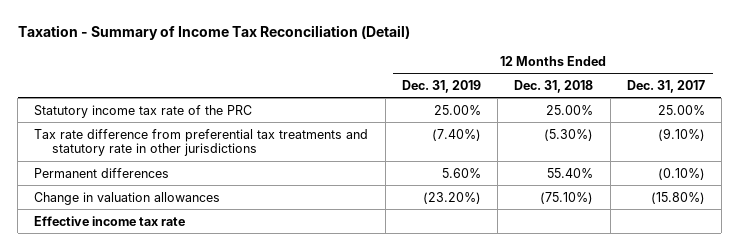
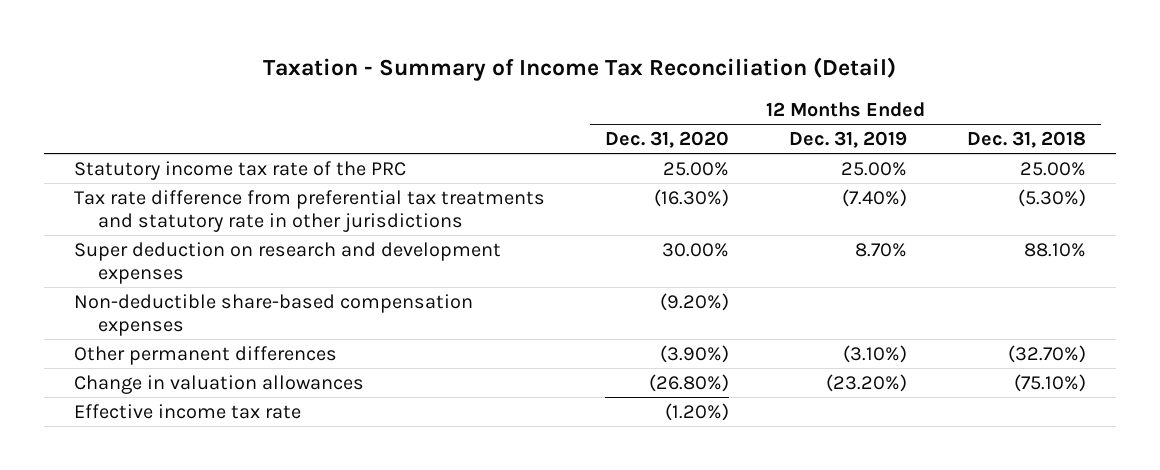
- | 12 Months Ended Dec. 31, 2019 | 12 Months Ended Dec. 31, 2018 | 12 Months Ended Dec. 31, 2017
+ | 12 Months Ended Dec. 31, 2020 | 12 Months Ended Dec. 31, 2019 | 12 Months Ended Dec. 31, 2018
- Permanent differences | 5.60% | 55.40% | (0.10%)
+ Super deduction on research and development expenses | 30.00% | 8.70% | 88.10%
+ Non-deductible share-based compensation expenses | (9.20%) | |
+ Other permanent differences | (3.90%) | (3.10%) | (32.70%)

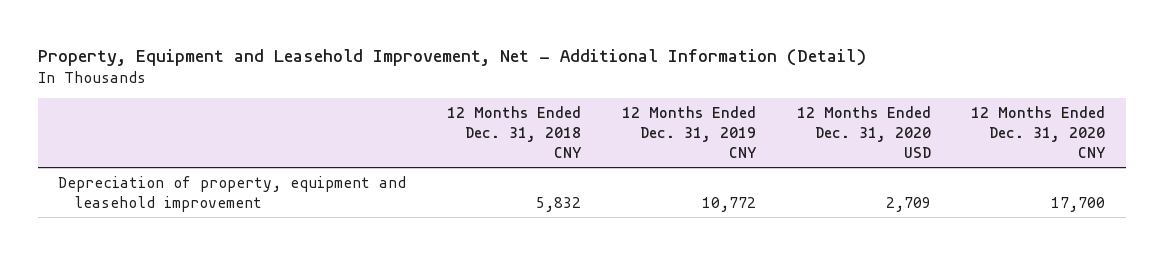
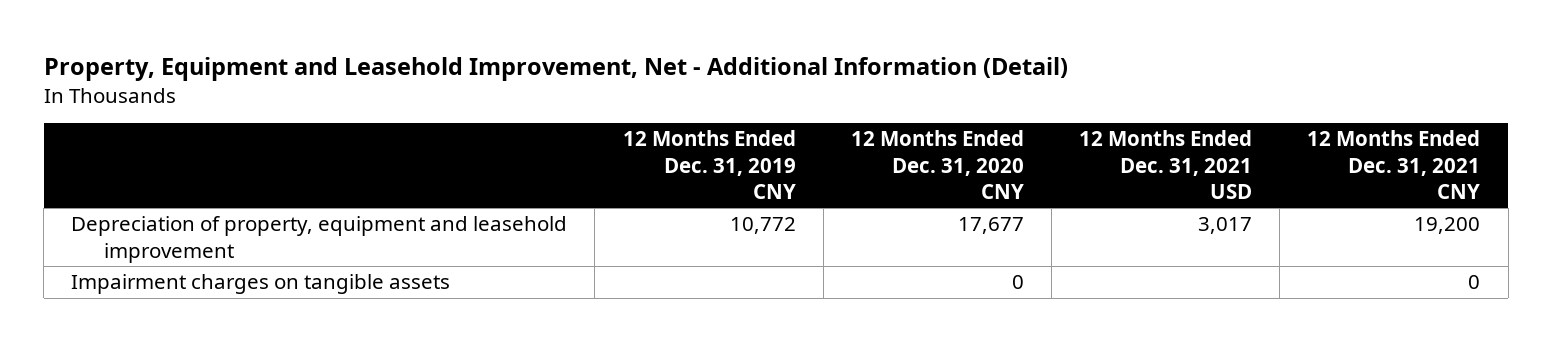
- | 12 Months Ended Dec. 31, 2018 CNY | 12 Months Ended Dec. 31, 2019 CNY | 12 Months Ended Dec. 31, 2020 USD | 12 Months Ended Dec. 31, 2020 CNY
+ | 12 Months Ended Dec. 31, 2019 CNY | 12 Months Ended Dec. 31, 2020 CNY | 12 Months Ended Dec. 31, 2021 USD | 12 Months Ended Dec. 31, 2021 CNY
- Depreciation of property, equipment and leasehold improvement | 5,832 | 10,772 | 2,709 | 17,700
+ Depreciation of property, equipment and leasehold improvement | 10,772 | 17,677 | 3,017 | 19,200
+ Impairment charges on tangible assets | | 0 | | 0

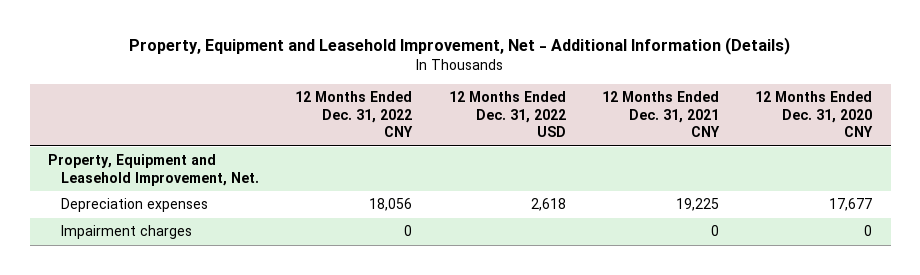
- Property, Equipment and Leasehold Improvement, Net - Additional Information (Detail)
+ Property, Equipment and Leasehold Improvement, Net - Additional Information (Details)
- | 12 Months Ended Dec. 31, 2019 CNY | 12 Months Ended Dec. 31, 2020 CNY | 12 Months Ended Dec. 31, 2021 USD | 12 Months Ended Dec. 31, 2021 CNY
+ | 12 Months Ended Dec. 31, 2022 CNY | 12 Months Ended Dec. 31, 2022 USD | 12 Months Ended Dec. 31, 2021 CNY | 12 Months Ended Dec. 31, 2020 CNY
- Depreciation of property, equipment and leasehold improvement | 10,772 | 17,677 | 3,017 | 19,200
- Impairment charges on tangible assets | | 0 | | 0
+ Property, Equipment and Leasehold Improvement, Net.
+ Depreciation expenses | 18,056 | 2,618 | 19,225 | 17,677
+ Impairment charges | 0 | | 0 | 0

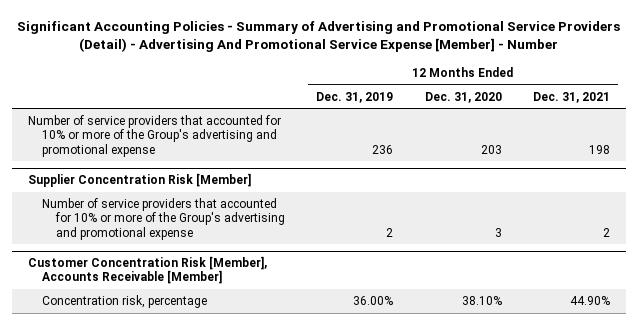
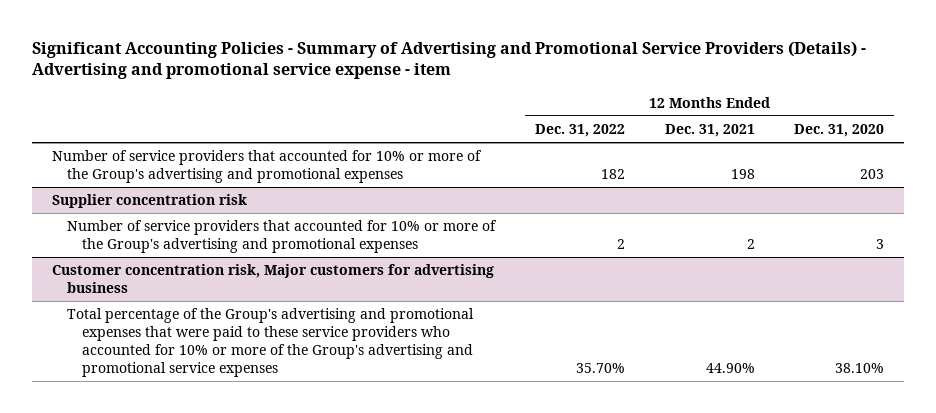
- Significant Accounting Policies - Summary of Advertising and Promotional Service Providers (Detail) - Advertising And Promotional Service Expense [Member] - Number
+ Significant Accounting Policies - Summary of Advertising and Promotional Service Providers (Details) - Advertising and promotional service expense - item
- | 12 Months Ended Dec. 31, 2019 | 12 Months Ended Dec. 31, 2020 | 12 Months Ended Dec. 31, 2021
+ | 12 Months Ended Dec. 31, 2022 | 12 Months Ended Dec. 31, 2021 | 12 Months Ended Dec. 31, 2020
- Number of service providers that accounted for 10% or more of the Group's advertising and promotional expense | 236 | 203 | 198
- Supplier Concentration Risk [Member]
- Number of service providers that accounted for 10% or more of the Group's advertising and promotional expense | 2 | 3 | 2
- Customer Concentration Risk [Member], Accounts Receivable [Member]
- Concentration risk, percentage | 36.00% | 38.10% | 44.90%
+ Number of service providers that accounted for 10% or more of the Group's advertising and promotional expenses | 182 | 198 | 203
+ Supplier concentration risk
+ Number of service providers that accounted for 10% or more of the Group's advertising and promotional expenses | 2 | 2 | 3
+ Customer concentration risk, Major customers for advertising business
+ Total percentage of the Group's advertising and promotional expenses that were paid to these service providers who accounted for 10% or more of the Group's advertising and promotional service expenses | 35.70% | 44.90% | 38.10%

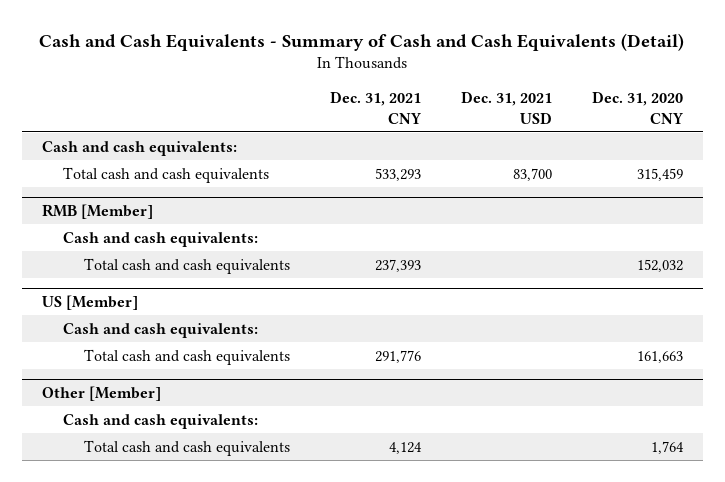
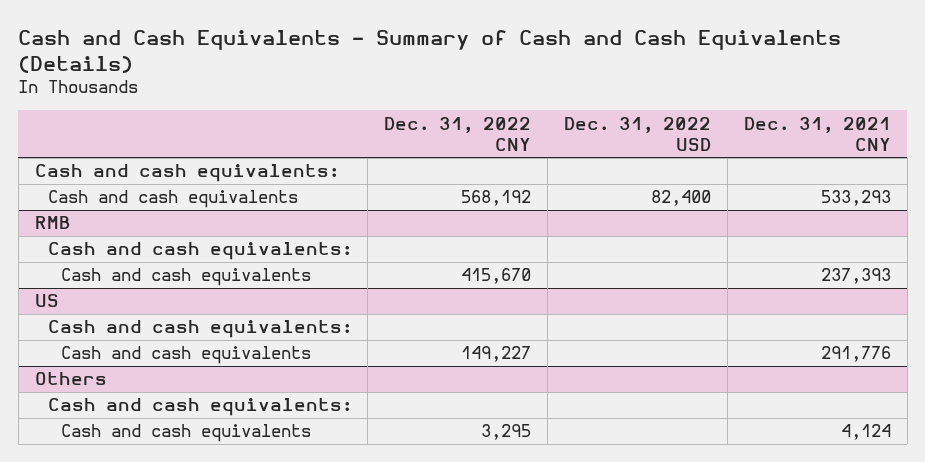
- Cash and Cash Equivalents - Summary of Cash and Cash Equivalents (Detail)
+ Cash and Cash Equivalents - Summary of Cash and Cash Equivalents (Details)
- | Dec. 31, 2021 CNY | Dec. 31, 2021 USD | Dec. 31, 2020 CNY
+ | Dec. 31, 2022 CNY | Dec. 31, 2022 USD | Dec. 31, 2021 CNY
- Total cash and cash equivalents | 533,293 | 83,700 | 315,459
- RMB [Member]
+ Cash and cash equivalents | 568,192 | 82,400 | 533,293
+ RMB
- Total cash and cash equivalents | 237,393 | | 152,032
- US [Member]
+ Cash and cash equivalents | 415,670 | | 237,393
+ US
- Total cash and cash equivalents | 291,776 | | 161,663
- Other [Member]
+ Cash and cash equivalents | 149,227 | | 291,776
+ Others
- Total cash and cash equivalents | 4,124 | | 1,764
+ Cash and cash equivalents | 3,295 | | 4,124

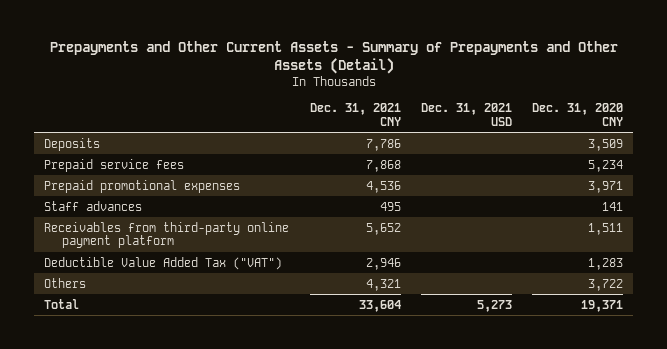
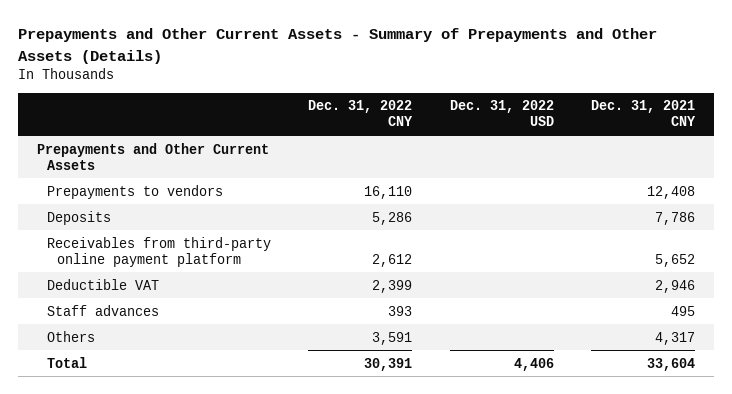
- Prepayments and Other Current Assets - Summary of Prepayments and Other Assets (Detail)
+ Prepayments and Other Current Assets - Summary of Prepayments and Other Assets (Details)
- | Dec. 31, 2021 CNY | Dec. 31, 2021 USD | Dec. 31, 2020 CNY
+ | Dec. 31, 2022 CNY | Dec. 31, 2022 USD | Dec. 31, 2021 CNY
+ Prepayments and Other Current Assets
+ Prepayments to vendors | 16,110 | | 12,408
- Prepaid service fees | 7,868 | | 5,234
- Prepaid promotional expenses | 4,536 | | 3,971
- Deductible Value Added Tax ("VAT") | 2,946 | | 1,283
- Others | 4,321 | | 3,722
+ Deductible VAT | 2,399 | | 2,946
moved down: Staff advances | 393 | | 495
+ Others | 3,591 | | 4,317

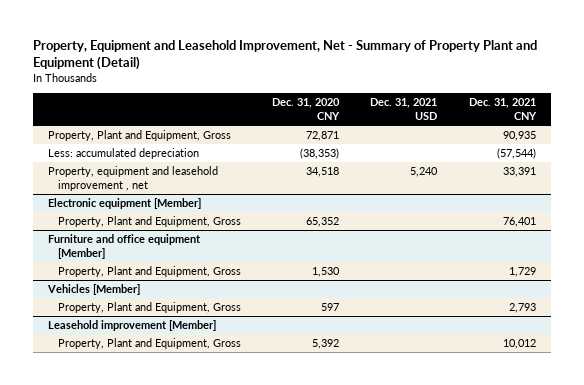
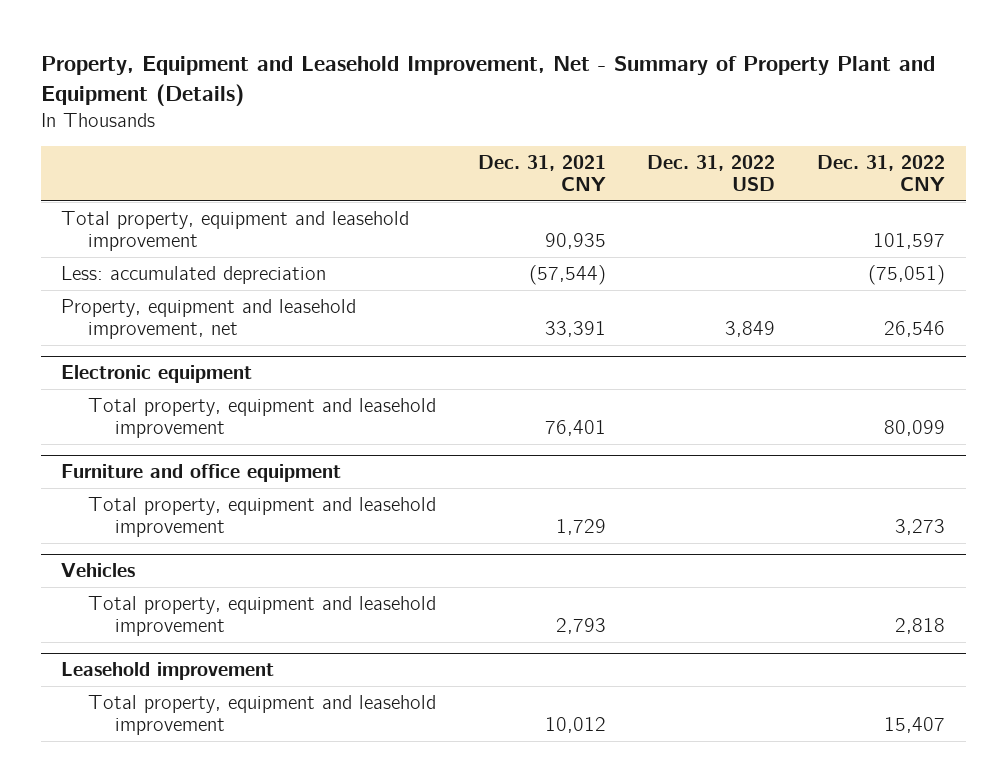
- Property, Equipment and Leasehold Improvement, Net - Summary of Property Plant and Equipment (Detail)
+ Property, Equipment and Leasehold Improvement, Net - Summary of Property Plant and Equipment (Details)
- | Dec. 31, 2020 CNY | Dec. 31, 2021 USD | Dec. 31, 2021 CNY
+ | Dec. 31, 2021 CNY | Dec. 31, 2022 USD | Dec. 31, 2022 CNY
- Property, Plant and Equipment, Gross | 72,871 | | 90,935
+ Total property, equipment and leasehold improvement | 90,935 | | 101,597
- Property, equipment and leasehold improvement , net | 34,518 | 5,240 | 33,391
- Electronic equipment [Member]
- Property, Plant and Equipment, Gross | 65,352 | | 76,401
- Furniture and office equipment [Member]
- Property, Plant and Equipment, Gross | 1,530 | | 1,729
- Vehicles [Member]
- Property, Plant and Equipment, Gross | 597 | | 2,793
- Leasehold improvement [Member]
- Property, Plant and Equipment, Gross | 5,392 | | 10,012
+ Property, equipment and leasehold improvement, net | 33,391 | 3,849 | 26,546
+ Electronic equipment
+ Total property, equipment and leasehold improvement | 76,401 | | 80,099
+ Furniture and office equipment
+ Total property, equipment and leasehold improvement | 1,729 | | 3,273
+ Vehicles
+ Total property, equipment and leasehold improvement | 2,793 | | 2,818
+ Leasehold improvement
+ Total property, equipment and leasehold improvement | 10,012 | | 15,407

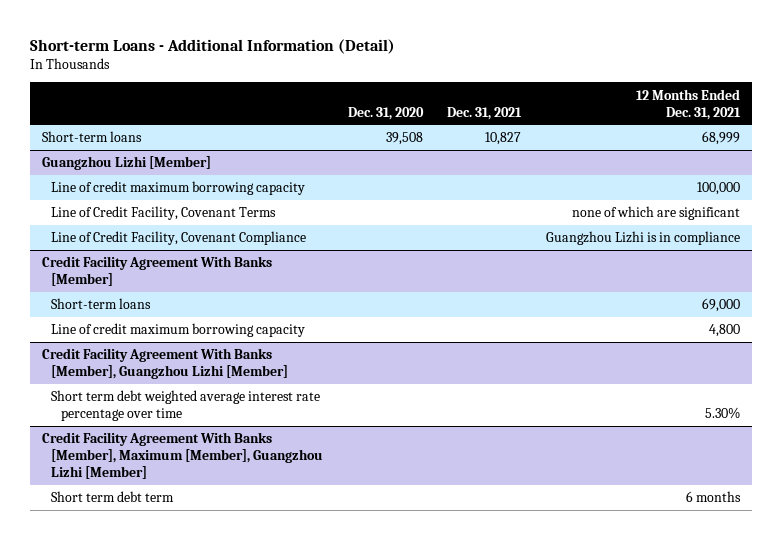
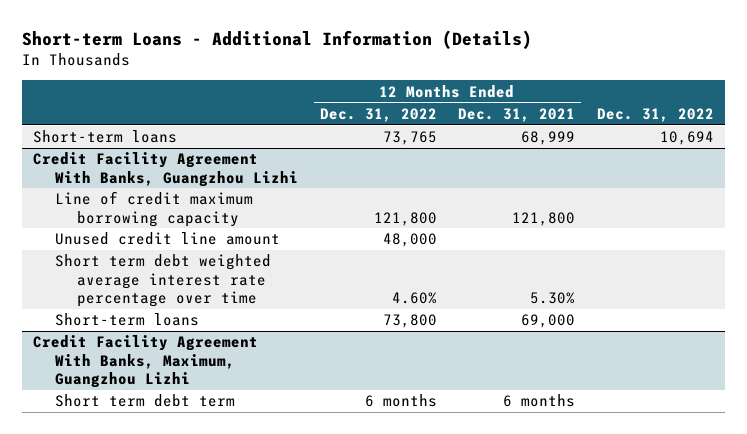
- Short-term Loans - Additional Information (Detail)
+ Short-term Loans - Additional Information (Details)
- | Dec. 31, 2020 | Dec. 31, 2021 | 12 Months Ended Dec. 31, 2021
+ | 12 Months Ended Dec. 31, 2022 | 12 Months Ended Dec. 31, 2021 | Dec. 31, 2022
- Guangzhou Lizhi [Member]
- Line of credit maximum borrowing capacity | | | 100,000
- Line of Credit Facility, Covenant Terms | | | none of which are significant
- Line of Credit Facility, Covenant Compliance | | | Guangzhou Lizhi is in compliance
- Credit Facility Agreement With Banks [Member]
- Short-term loans | | | 69,000
- Line of credit maximum borrowing capacity | | | 4,800
- Credit Facility Agreement With Banks [Member], Guangzhou Lizhi [Member]
+ Credit Facility Agreement With Banks, Guangzhou Lizhi
+ Line of credit maximum borrowing capacity | 121,800 | 121,800 |
+ Unused credit line amount | 48,000 | |
- Credit Facility Agreement With Banks [Member], Maximum [Member], Guangzhou Lizhi [Member]
+ Short-term loans | 73,800 | 69,000 |
+ Credit Facility Agreement With Banks, Maximum, Guangzhou Lizhi

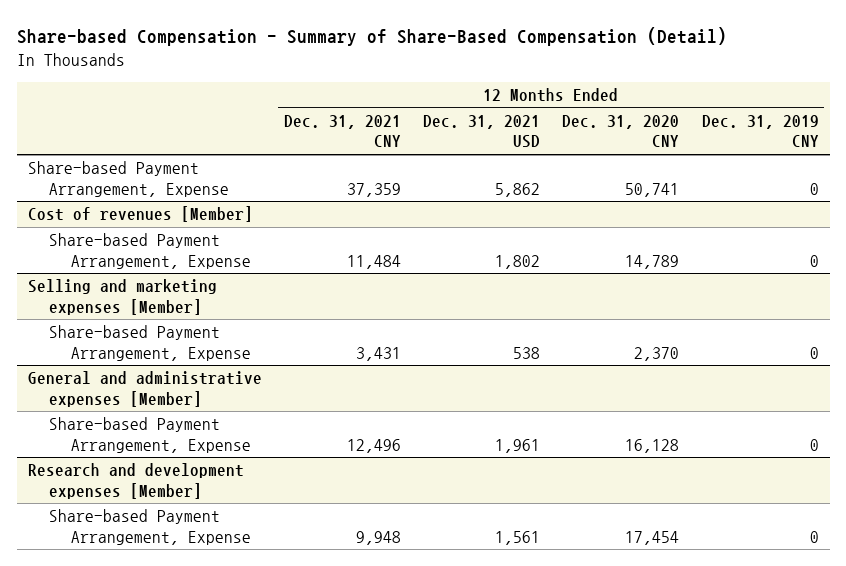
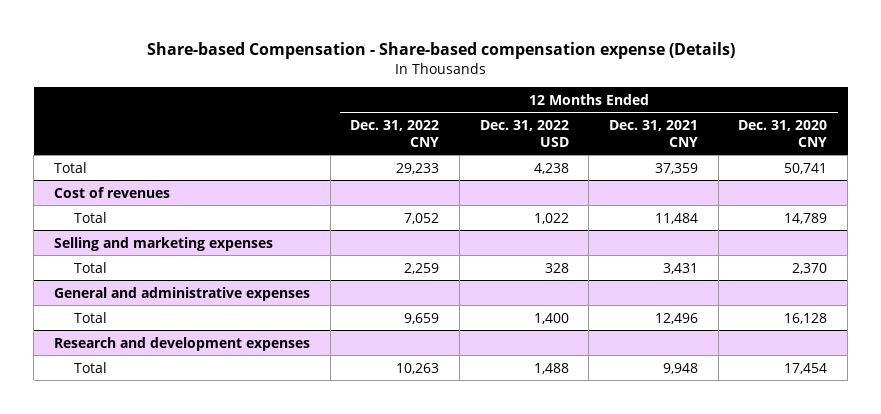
- Share-based Compensation - Summary of Share-Based Compensation (Detail)
+ Share-based Compensation - Share-based compensation expense (Details)
- | 12 Months Ended Dec. 31, 2021 CNY | 12 Months Ended Dec. 31, 2021 USD | 12 Months Ended Dec. 31, 2020 CNY | 12 Months Ended Dec. 31, 2019 CNY
+ | 12 Months Ended Dec. 31, 2022 CNY | 12 Months Ended Dec. 31, 2022 USD | 12 Months Ended Dec. 31, 2021 CNY | 12 Months Ended Dec. 31, 2020 CNY
- Share-based Payment Arrangement, Expense | 37,359 | 5,862 | 50,741 | 0
- Cost of revenues [Member]
- Share-based Payment Arrangement, Expense | 11,484 | 1,802 | 14,789 | 0
- Selling and marketing expenses [Member]
- Share-based Payment Arrangement, Expense | 3,431 | 538 | 2,370 | 0
- General and administrative expenses [Member]
- Share-based Payment Arrangement, Expense | 12,496 | 1,961 | 16,128 | 0
- Research and development expenses [Member]
- Share-based Payment Arrangement, Expense | 9,948 | 1,561 | 17,454 | 0
+ Total | 29,233 | 4,238 | 37,359 | 50,741
+ Cost of revenues
+ Total | 7,052 | 1,022 | 11,484 | 14,789
+ Selling and marketing expenses
+ Total | 2,259 | 328 | 3,431 | 2,370
+ General and administrative expenses
+ Total | 9,659 | 1,400 | 12,496 | 16,128
+ Research and development expenses
+ Total | 10,263 | 1,488 | 9,948 | 17,454

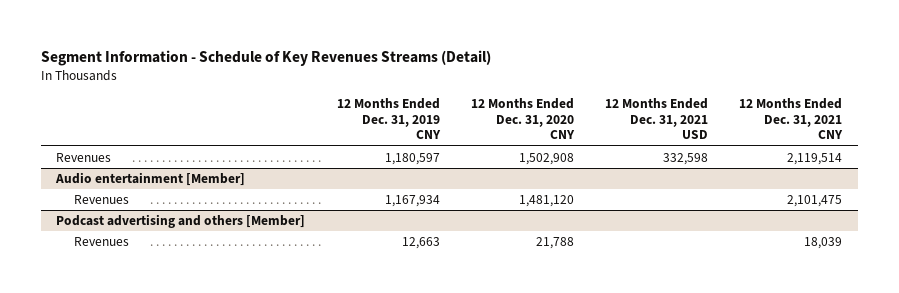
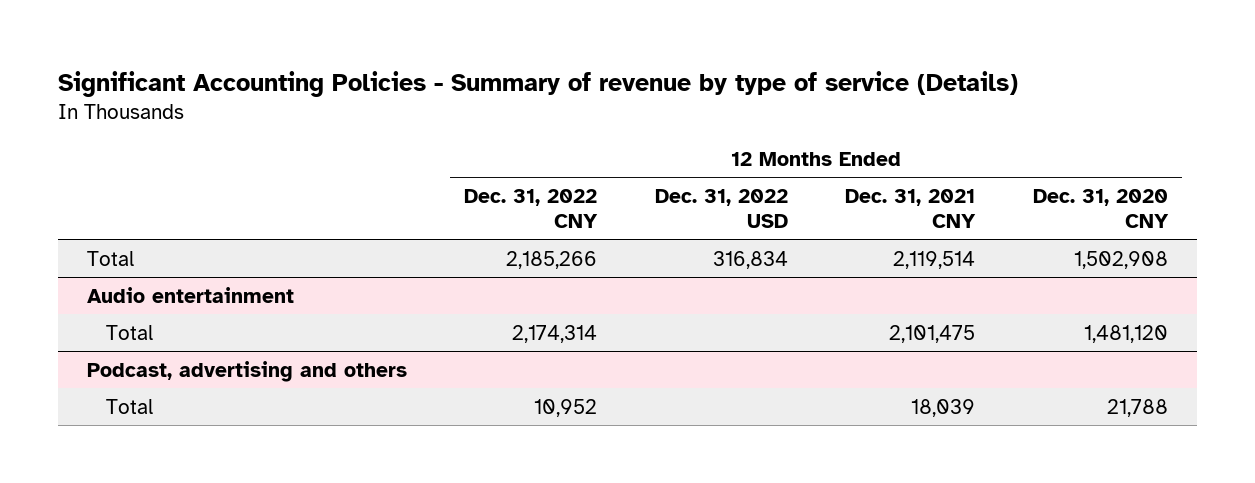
- Segment Information - Schedule of Key Revenues Streams (Detail)
+ Significant Accounting Policies - Summary of revenue by type of service (Details)
- | 12 Months Ended Dec. 31, 2019 CNY | 12 Months Ended Dec. 31, 2020 CNY | 12 Months Ended Dec. 31, 2021 USD | 12 Months Ended Dec. 31, 2021 CNY
+ | 12 Months Ended Dec. 31, 2022 CNY | 12 Months Ended Dec. 31, 2022 USD | 12 Months Ended Dec. 31, 2021 CNY | 12 Months Ended Dec. 31, 2020 CNY
- Revenues | 1,180,597 | 1,502,908 | 332,598 | 2,119,514
- Audio entertainment [Member]
- Revenues | 1,167,934 | 1,481,120 | | 2,101,475
- Podcast advertising and others [Member]
- Revenues | 12,663 | 21,788 | | 18,039
+ Total | 2,185,266 | 316,834 | 2,119,514 | 1,502,908
+ Audio entertainment
+ Total | 2,174,314 | | 2,101,475 | 1,481,120
+ Podcast, advertising and others
+ Total | 10,952 | | 18,039 | 21,788

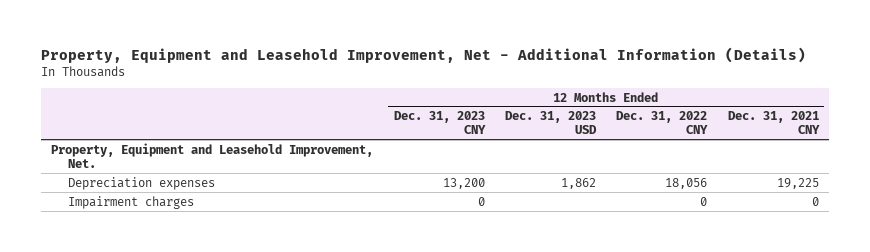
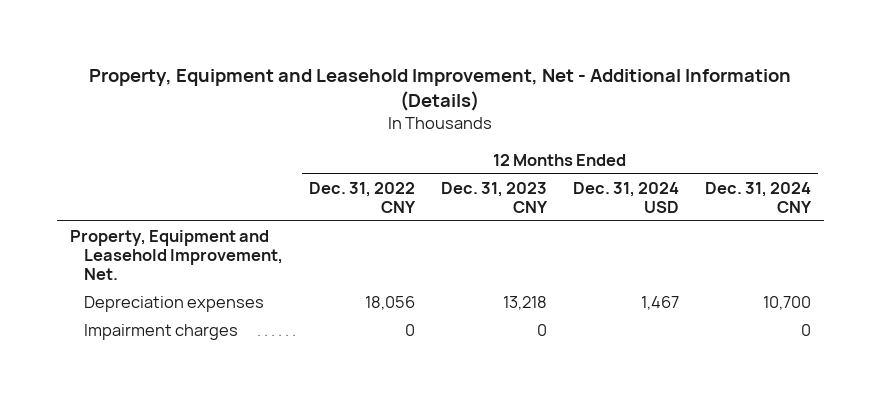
- | 12 Months Ended Dec. 31, 2023 CNY | 12 Months Ended Dec. 31, 2023 USD | 12 Months Ended Dec. 31, 2022 CNY | 12 Months Ended Dec. 31, 2021 CNY
+ | 12 Months Ended Dec. 31, 2022 CNY | 12 Months Ended Dec. 31, 2023 CNY | 12 Months Ended Dec. 31, 2024 USD | 12 Months Ended Dec. 31, 2024 CNY
- Depreciation expenses | 13,200 | 1,862 | 18,056 | 19,225
+ Depreciation expenses | 18,056 | 13,218 | 1,467 | 10,700

